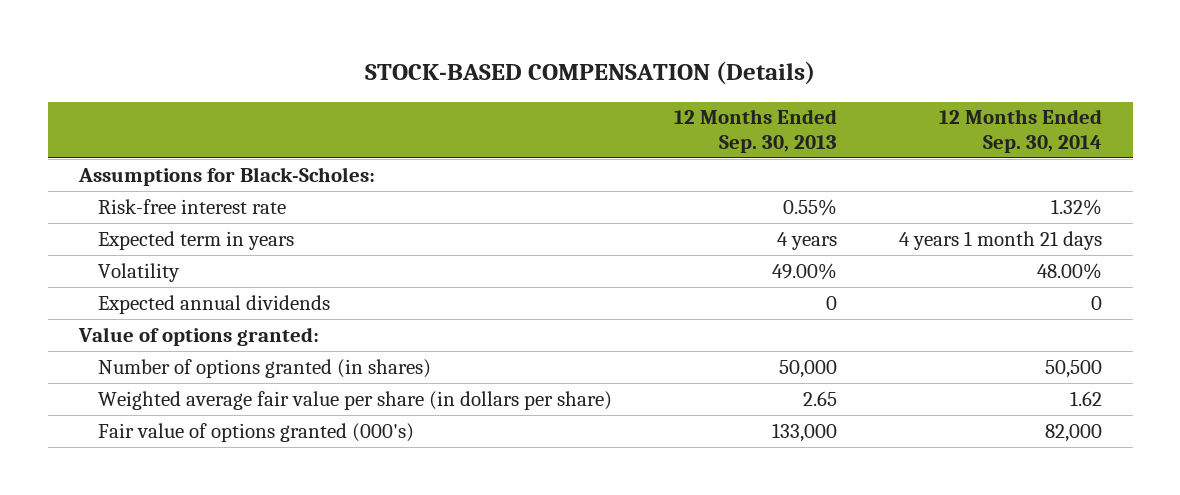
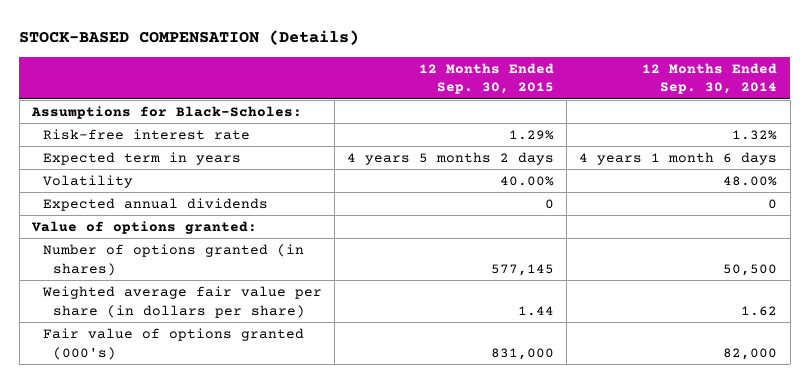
- | 12 Months Ended Sep. 30, 2013 | 12 Months Ended Sep. 30, 2014
+ | 12 Months Ended Sep. 30, 2015 | 12 Months Ended Sep. 30, 2014
- Expected term in years | 4 years | 4 years 1 month 21 days
+ Expected term in years | 4 years 5 months 2 days | 4 years 1 month 6 days

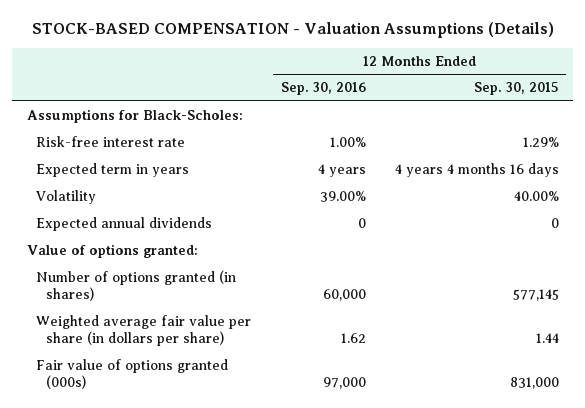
- STOCK-BASED COMPENSATION (Details)
+ STOCK-BASED COMPENSATION - Valuation Assumptions (Details)
- | 12 Months Ended Sep. 30, 2015 | 12 Months Ended Sep. 30, 2014
+ | 12 Months Ended Sep. 30, 2016 | 12 Months Ended Sep. 30, 2015
- Expected term in years | 4 years 5 months 2 days | 4 years 1 month 6 days
+ Expected term in years | 4 years | 4 years 4 months 16 days
- Fair value of options granted (000's) | 831,000 | 82,000
+ Fair value of options granted (000s) | 97,000 | 831,000

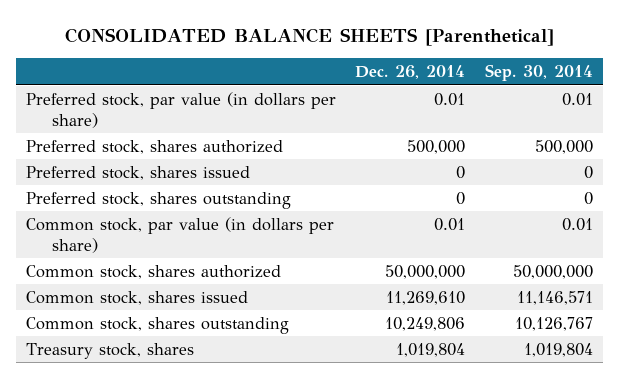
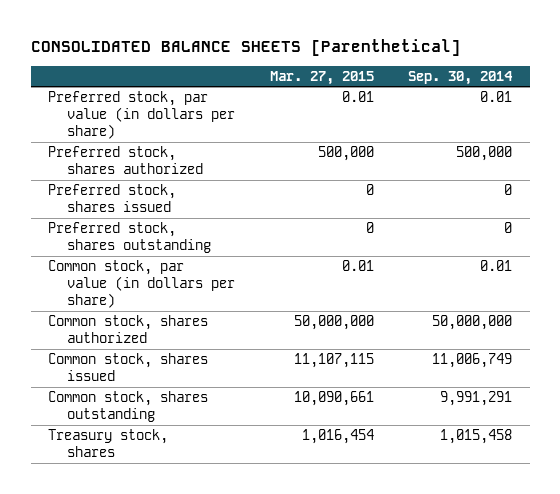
- | Dec. 26, 2014 | Sep. 30, 2014
+ | Mar. 27, 2015 | Sep. 30, 2014
- Common stock, shares issued | 11,269,610 | 11,146,571
- Common stock, shares outstanding | 10,249,806 | 10,126,767
- Treasury stock, shares | 1,019,804 | 1,019,804
+ Common stock, shares issued | 11,107,115 | 11,006,749
+ Common stock, shares outstanding | 10,090,661 | 9,991,291
+ Treasury stock, shares | 1,016,454 | 1,015,458

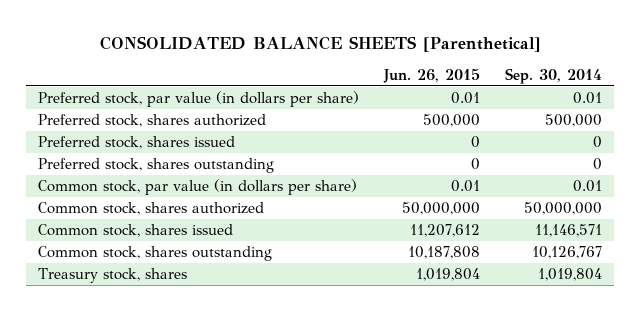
- | Mar. 27, 2015 | Sep. 30, 2014
+ | Jun. 26, 2015 | Sep. 30, 2014
- Common stock, shares issued | 11,107,115 | 11,006,749
- Common stock, shares outstanding | 10,090,661 | 9,991,291
- Treasury stock, shares | 1,016,454 | 1,015,458
+ Common stock, shares issued | 11,207,612 | 11,146,571
+ Common stock, shares outstanding | 10,187,808 | 10,126,767
+ Treasury stock, shares | 1,019,804 | 1,019,804

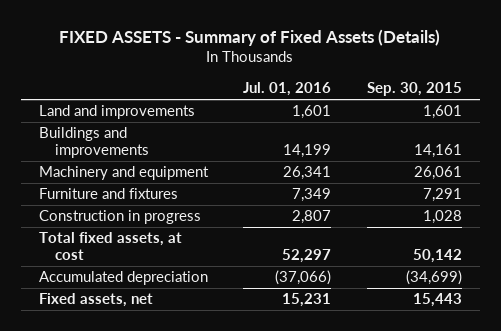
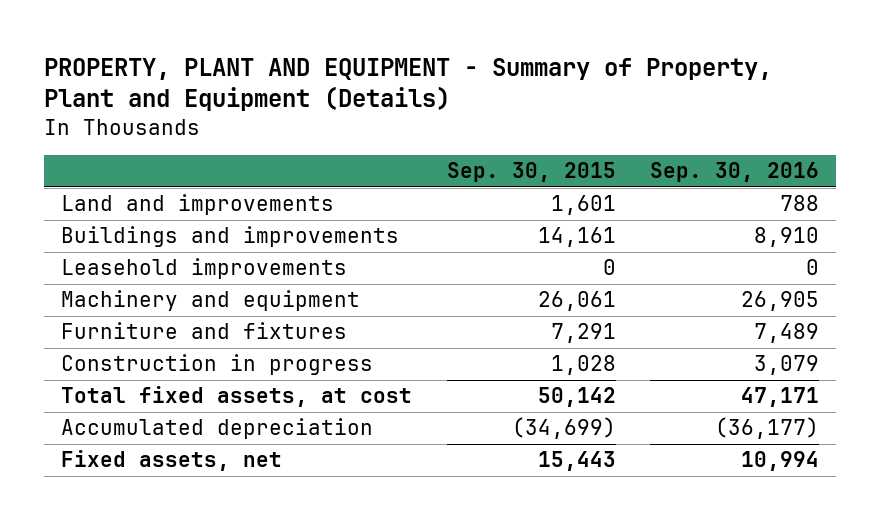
- FIXED ASSETS - Summary of Fixed Assets (Details)
+ PROPERTY, PLANT AND EQUIPMENT - Summary of Property, Plant and Equipment (Details)
- | Jul. 01, 2016 | Sep. 30, 2015
+ | Sep. 30, 2015 | Sep. 30, 2016
+ Leasehold improvements | 0 | 0

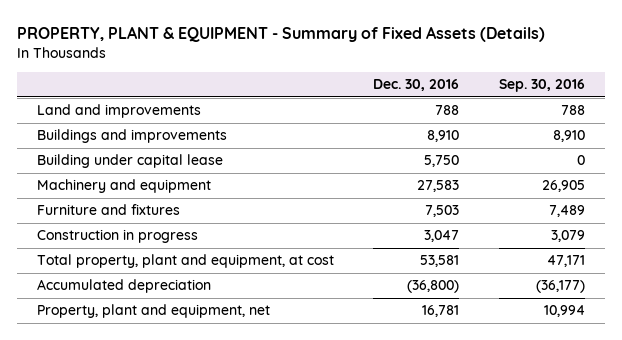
- PROPERTY, PLANT AND EQUIPMENT - Summary of Property, Plant and Equipment (Details)
+ PROPERTY, PLANT & EQUIPMENT - Summary of Fixed Assets (Details)
- | Sep. 30, 2015 | Sep. 30, 2016
+ | Dec. 30, 2016 | Sep. 30, 2016
- Leasehold improvements | 0 | 0
+ Building under capital lease | 5,750 | 0
- Total fixed assets, at cost | 50,142 | 47,171
+ Total property, plant and equipment, at cost | 53,581 | 47,171
- Fixed assets, net | 15,443 | 10,994
+ Property, plant and equipment, net | 16,781 | 10,994

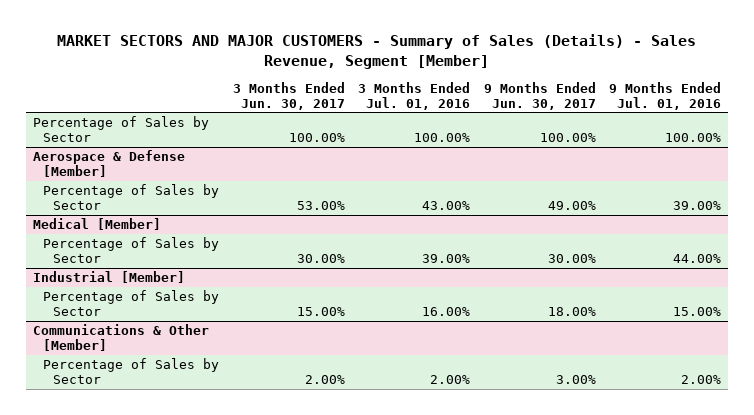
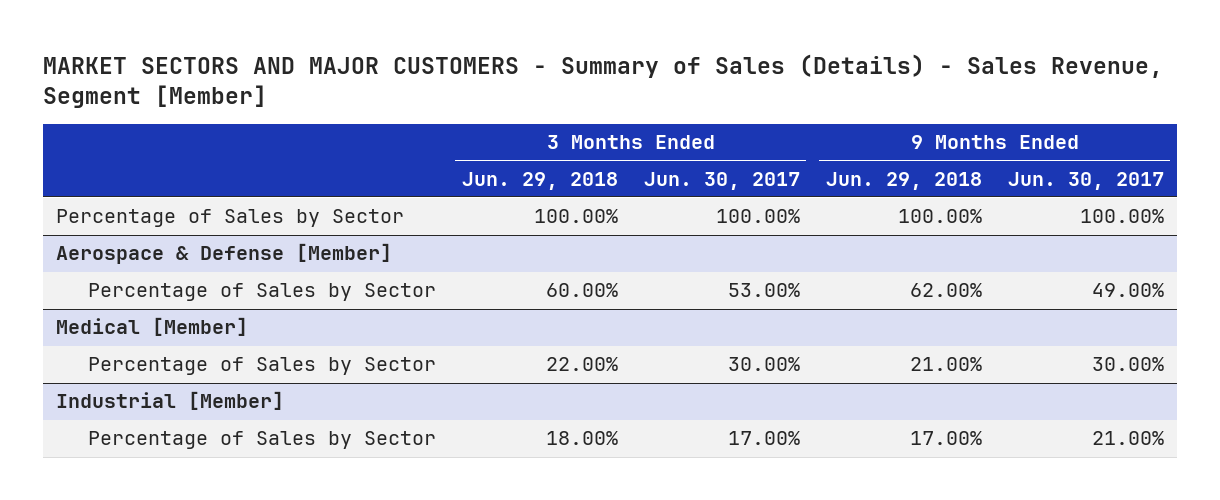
- | 3 Months Ended Jun. 30, 2017 | 3 Months Ended Jul. 01, 2016 | 9 Months Ended Jun. 30, 2017 | 9 Months Ended Jul. 01, 2016
+ | 3 Months Ended Jun. 29, 2018 | 3 Months Ended Jun. 30, 2017 | 9 Months Ended Jun. 29, 2018 | 9 Months Ended Jun. 30, 2017
@ Industrial [Member]
- Percentage of Sales by Sector | 15.00% | 16.00% | 18.00% | 15.00%
- Communications & Other [Member]
- Percentage of Sales by Sector | 2.00% | 2.00% | 3.00% | 2.00%
@ Industrial [Member]
+ Percentage of Sales by Sector | 18.00% | 17.00% | 17.00% | 21.00%

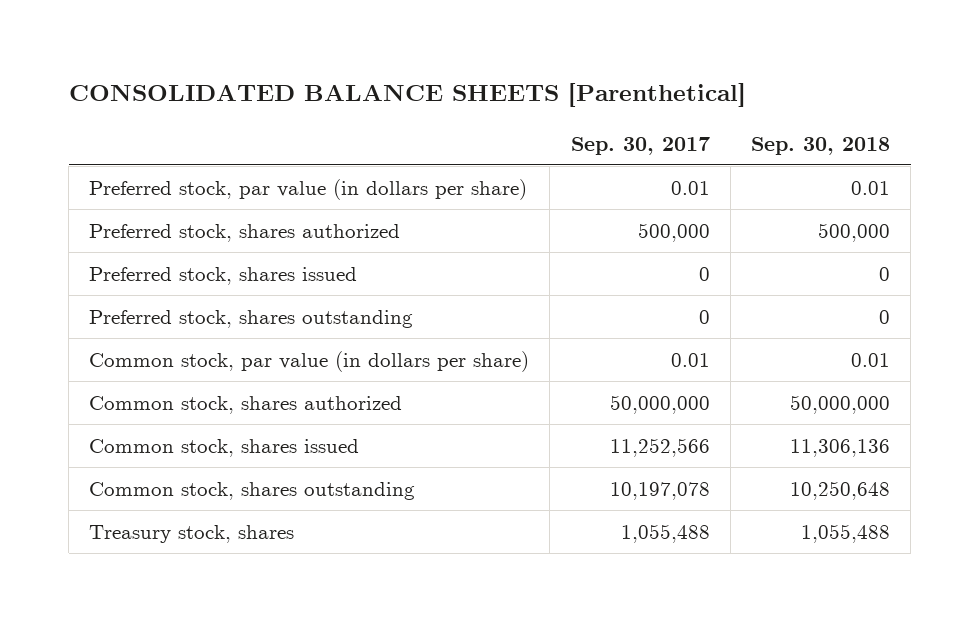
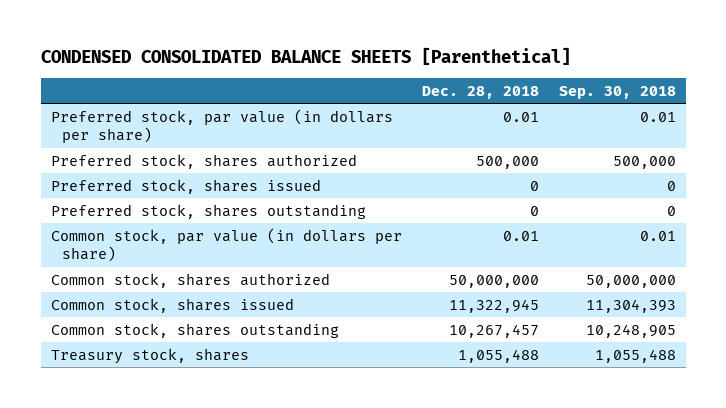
- CONSOLIDATED BALANCE SHEETS [Parenthetical]
+ CONDENSED CONSOLIDATED BALANCE SHEETS [Parenthetical]
- | Sep. 30, 2017 | Sep. 30, 2018
+ | Dec. 28, 2018 | Sep. 30, 2018
- Common stock, shares issued | 11,252,566 | 11,306,136
- Common stock, shares outstanding | 10,197,078 | 10,250,648
+ Common stock, shares issued | 11,322,945 | 11,304,393
+ Common stock, shares outstanding | 10,267,457 | 10,248,905

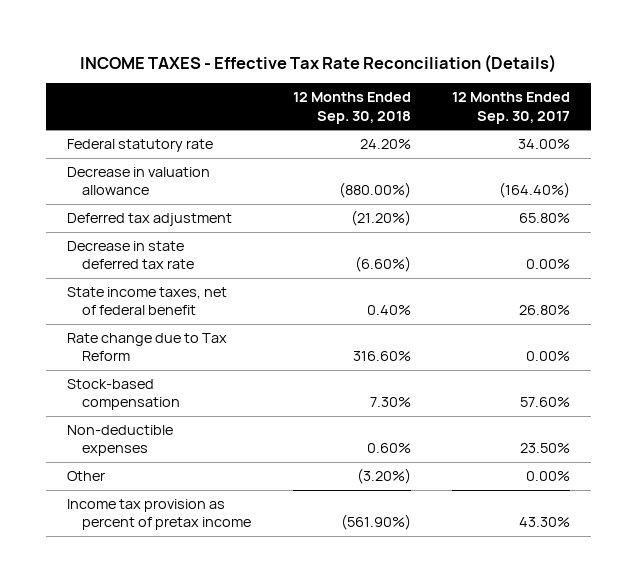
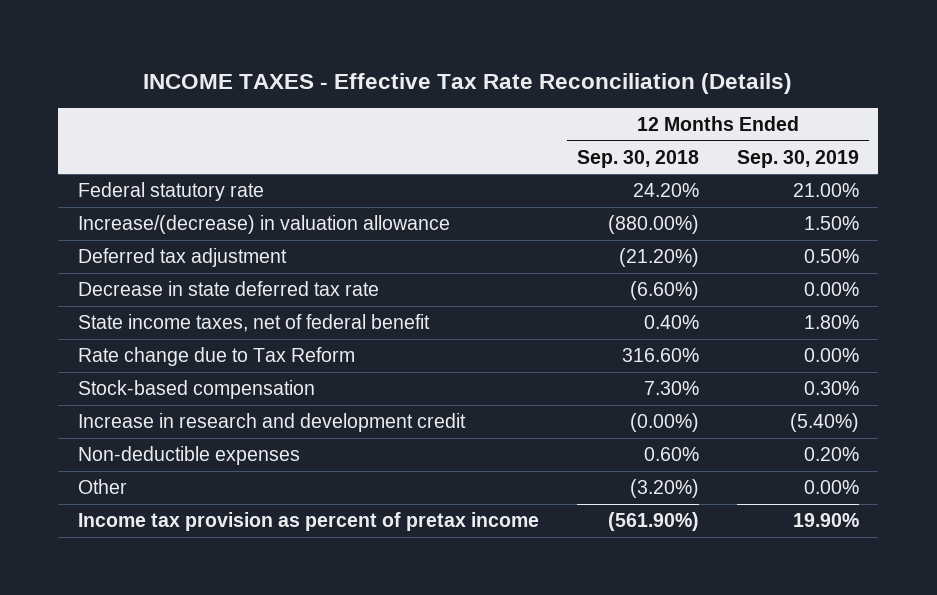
- | 12 Months Ended Sep. 30, 2018 | 12 Months Ended Sep. 30, 2017
+ | 12 Months Ended Sep. 30, 2018 | 12 Months Ended Sep. 30, 2019
- Decrease in valuation allowance | (880.00%) | (164.40%)
+ Increase/(decrease) in valuation allowance | (880.00%) | 1.50%
+ Increase in research and development credit | (0.00%) | (5.40%)

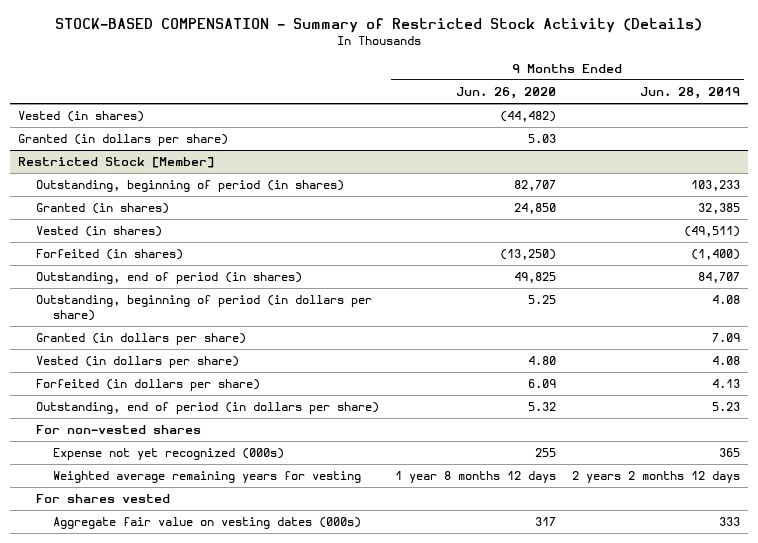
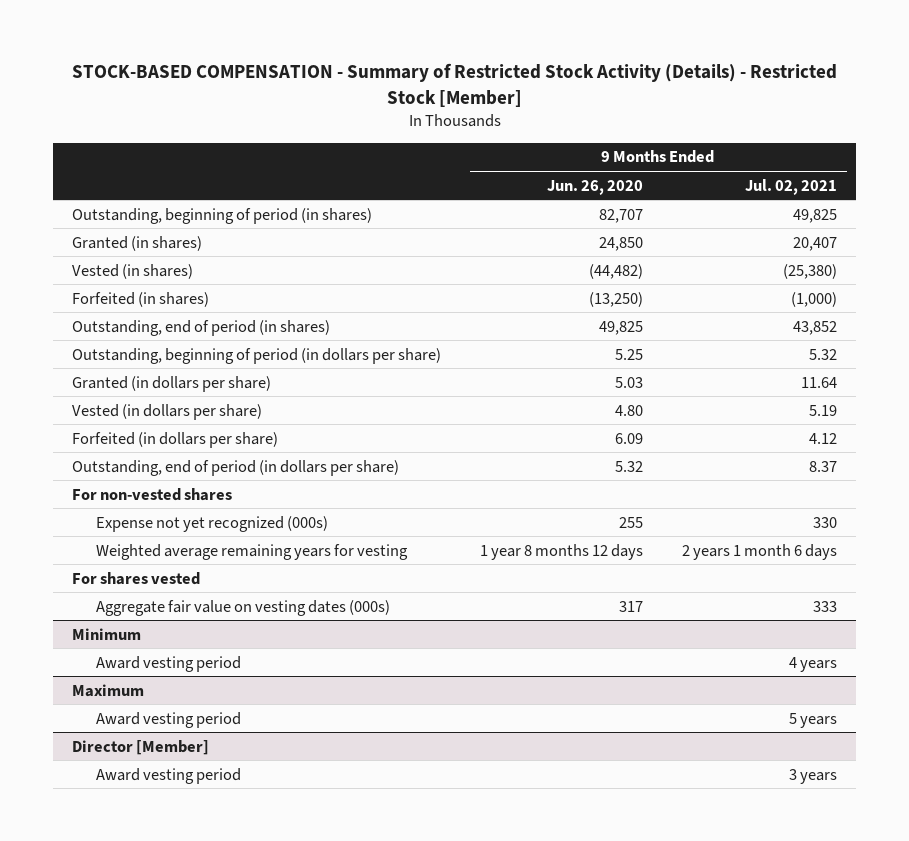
- STOCK-BASED COMPENSATION - Summary of Restricted Stock Activity (Details)
+ STOCK-BASED COMPENSATION - Summary of Restricted Stock Activity (Details) - Restricted Stock [Member]
- | 9 Months Ended Jun. 26, 2020 | 9 Months Ended Jun. 28, 2019
+ | 9 Months Ended Jun. 26, 2020 | 9 Months Ended Jul. 02, 2021
- Restricted Stock [Member]
- Vested (in shares) | | (49,511)
moved down: Vested (in shares) | (44,482) | (25,380)
- Granted (in dollars per share) | | 7.09
moved down: Granted (in dollars per share) | 5.03 | 11.64
+ Minimum
+ Award vesting period | | 4 years
+ Maximum
+ Award vesting period | | 5 years
+ Director [Member]
+ Award vesting period | | 3 years

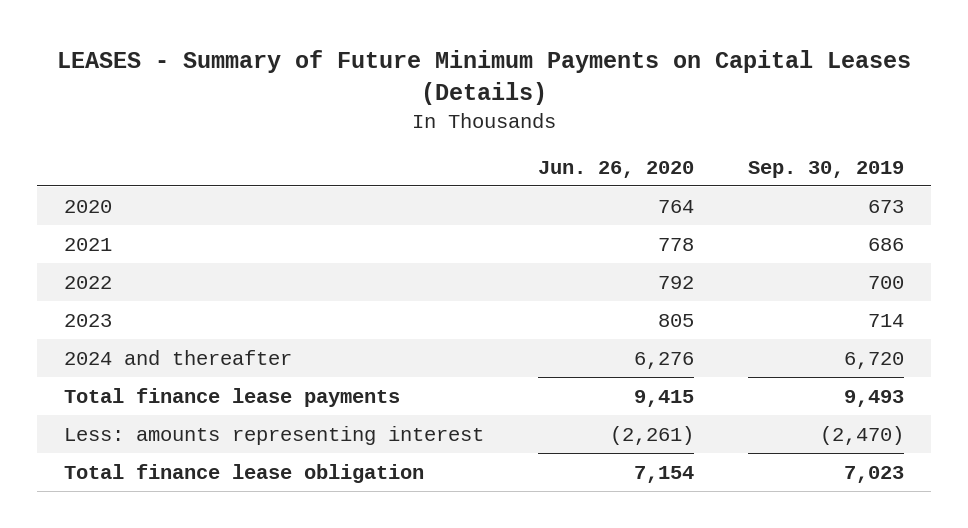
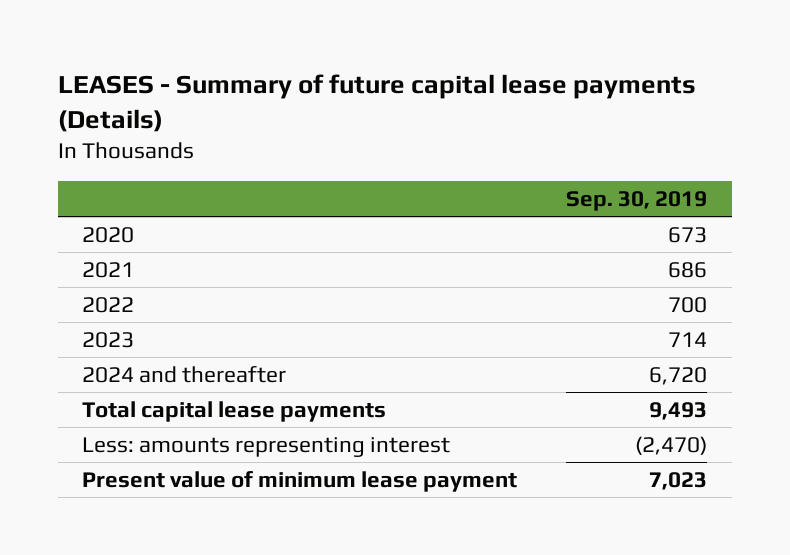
- LEASES - Summary of Future Minimum Payments on Capital Leases (Details)
+ LEASES - Summary of future capital lease payments (Details)
- | Jun. 26, 2020 | Sep. 30, 2019
+ | Sep. 30, 2019
- Total finance lease payments | 9,415 | 9,493
+ Total capital lease payments | 9,493
- Total finance lease obligation | 7,154 | 7,023
+ Present value of minimum lease payment | 7,023

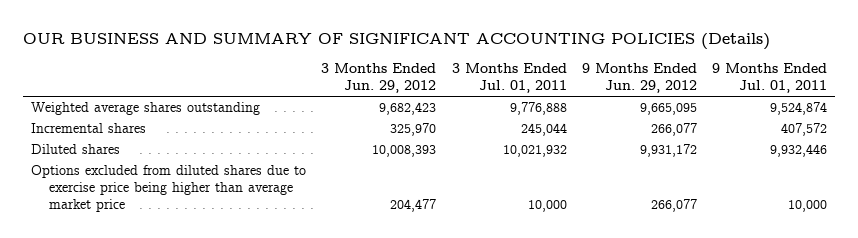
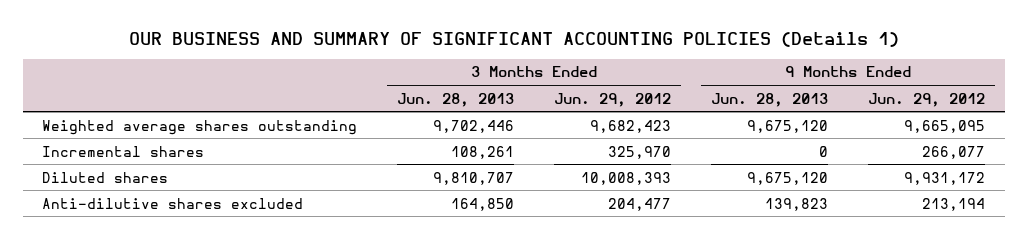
- OUR BUSINESS AND SUMMARY OF SIGNIFICANT ACCOUNTING POLICIES (Details)
+ OUR BUSINESS AND SUMMARY OF SIGNIFICANT ACCOUNTING POLICIES (Details 1)
- | 3 Months Ended Jun. 29, 2012 | 3 Months Ended Jul. 01, 2011 | 9 Months Ended Jun. 29, 2012 | 9 Months Ended Jul. 01, 2011
+ | 3 Months Ended Jun. 28, 2013 | 3 Months Ended Jun. 29, 2012 | 9 Months Ended Jun. 28, 2013 | 9 Months Ended Jun. 29, 2012
- Options excluded from diluted shares due to exercise price being higher than average market price | 204,477 | 10,000 | 266,077 | 10,000
+ Anti-dilutive shares excluded | 164,850 | 204,477 | 139,823 | 213,194

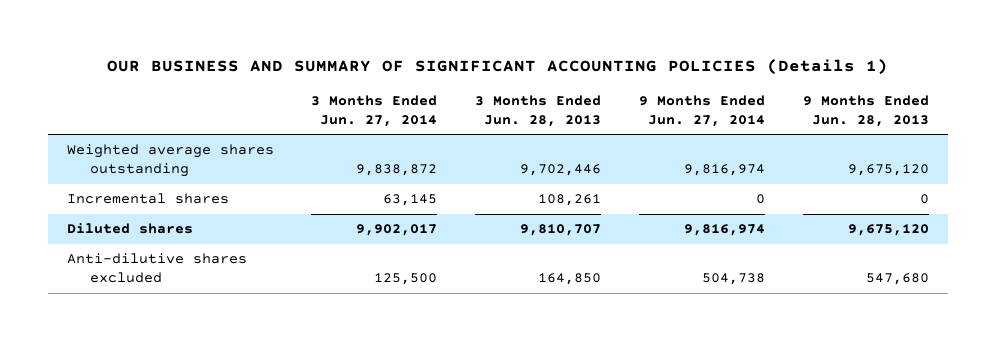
- | 3 Months Ended Jun. 28, 2013 | 3 Months Ended Jun. 29, 2012 | 9 Months Ended Jun. 28, 2013 | 9 Months Ended Jun. 29, 2012
+ | 3 Months Ended Jun. 27, 2014 | 3 Months Ended Jun. 28, 2013 | 9 Months Ended Jun. 27, 2014 | 9 Months Ended Jun. 28, 2013
- Anti-dilutive shares excluded | 164,850 | 204,477 | 139,823 | 213,194
+ Anti-dilutive shares excluded | 125,500 | 164,850 | 504,738 | 547,680

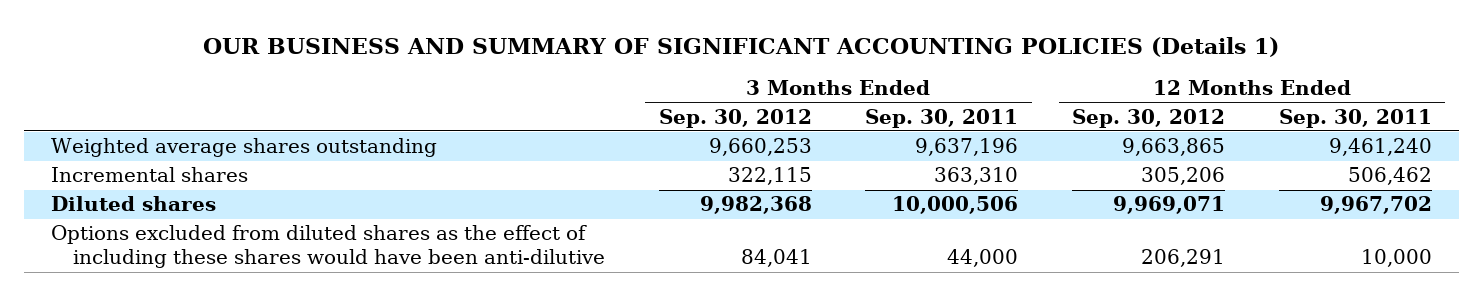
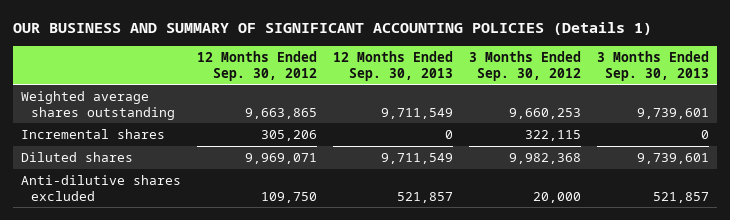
- | 3 Months Ended Sep. 30, 2012 | 3 Months Ended Sep. 30, 2011 | 12 Months Ended Sep. 30, 2012 | 12 Months Ended Sep. 30, 2011
+ | 12 Months Ended Sep. 30, 2012 | 12 Months Ended Sep. 30, 2013 | 3 Months Ended Sep. 30, 2012 | 3 Months Ended Sep. 30, 2013
- Options excluded from diluted shares as the effect of including these shares would have been anti-dilutive | 84,041 | 44,000 | 206,291 | 10,000
+ Anti-dilutive shares excluded | 109,750 | 521,857 | 20,000 | 521,857

